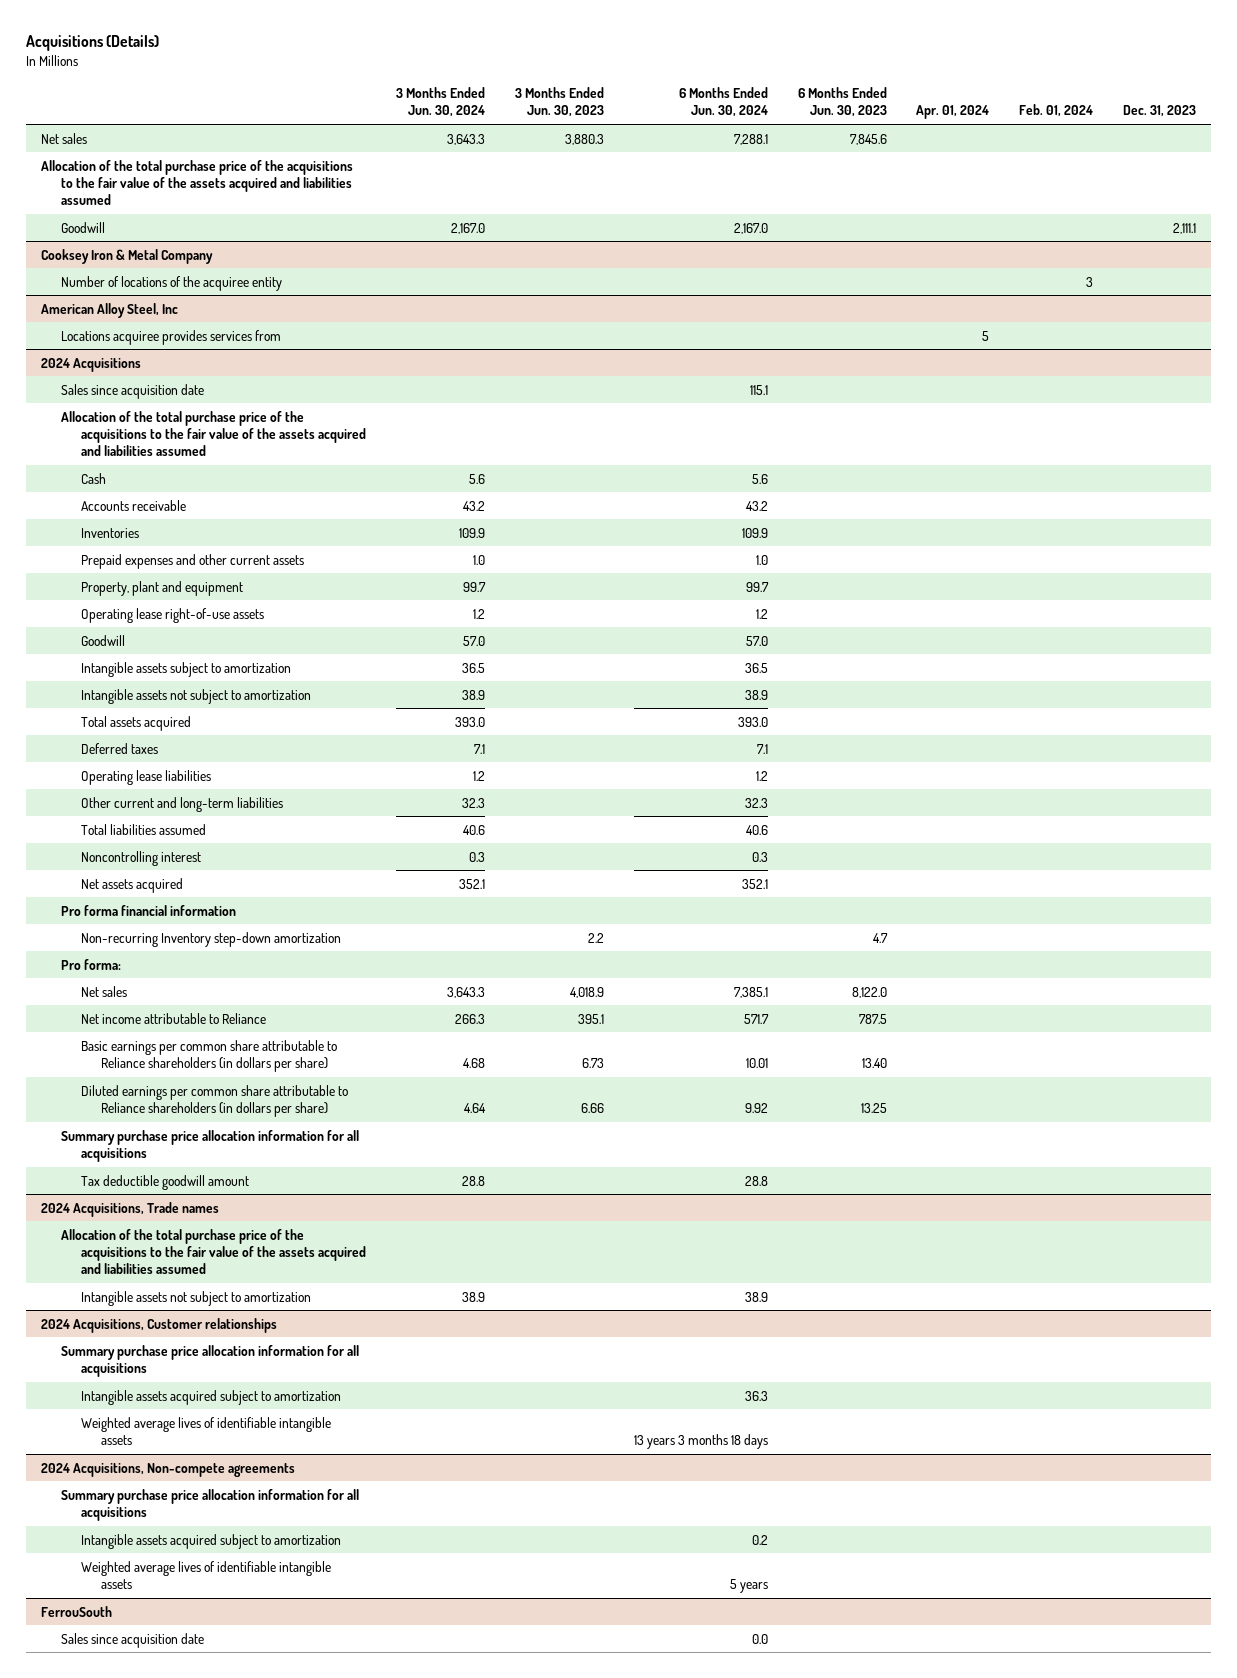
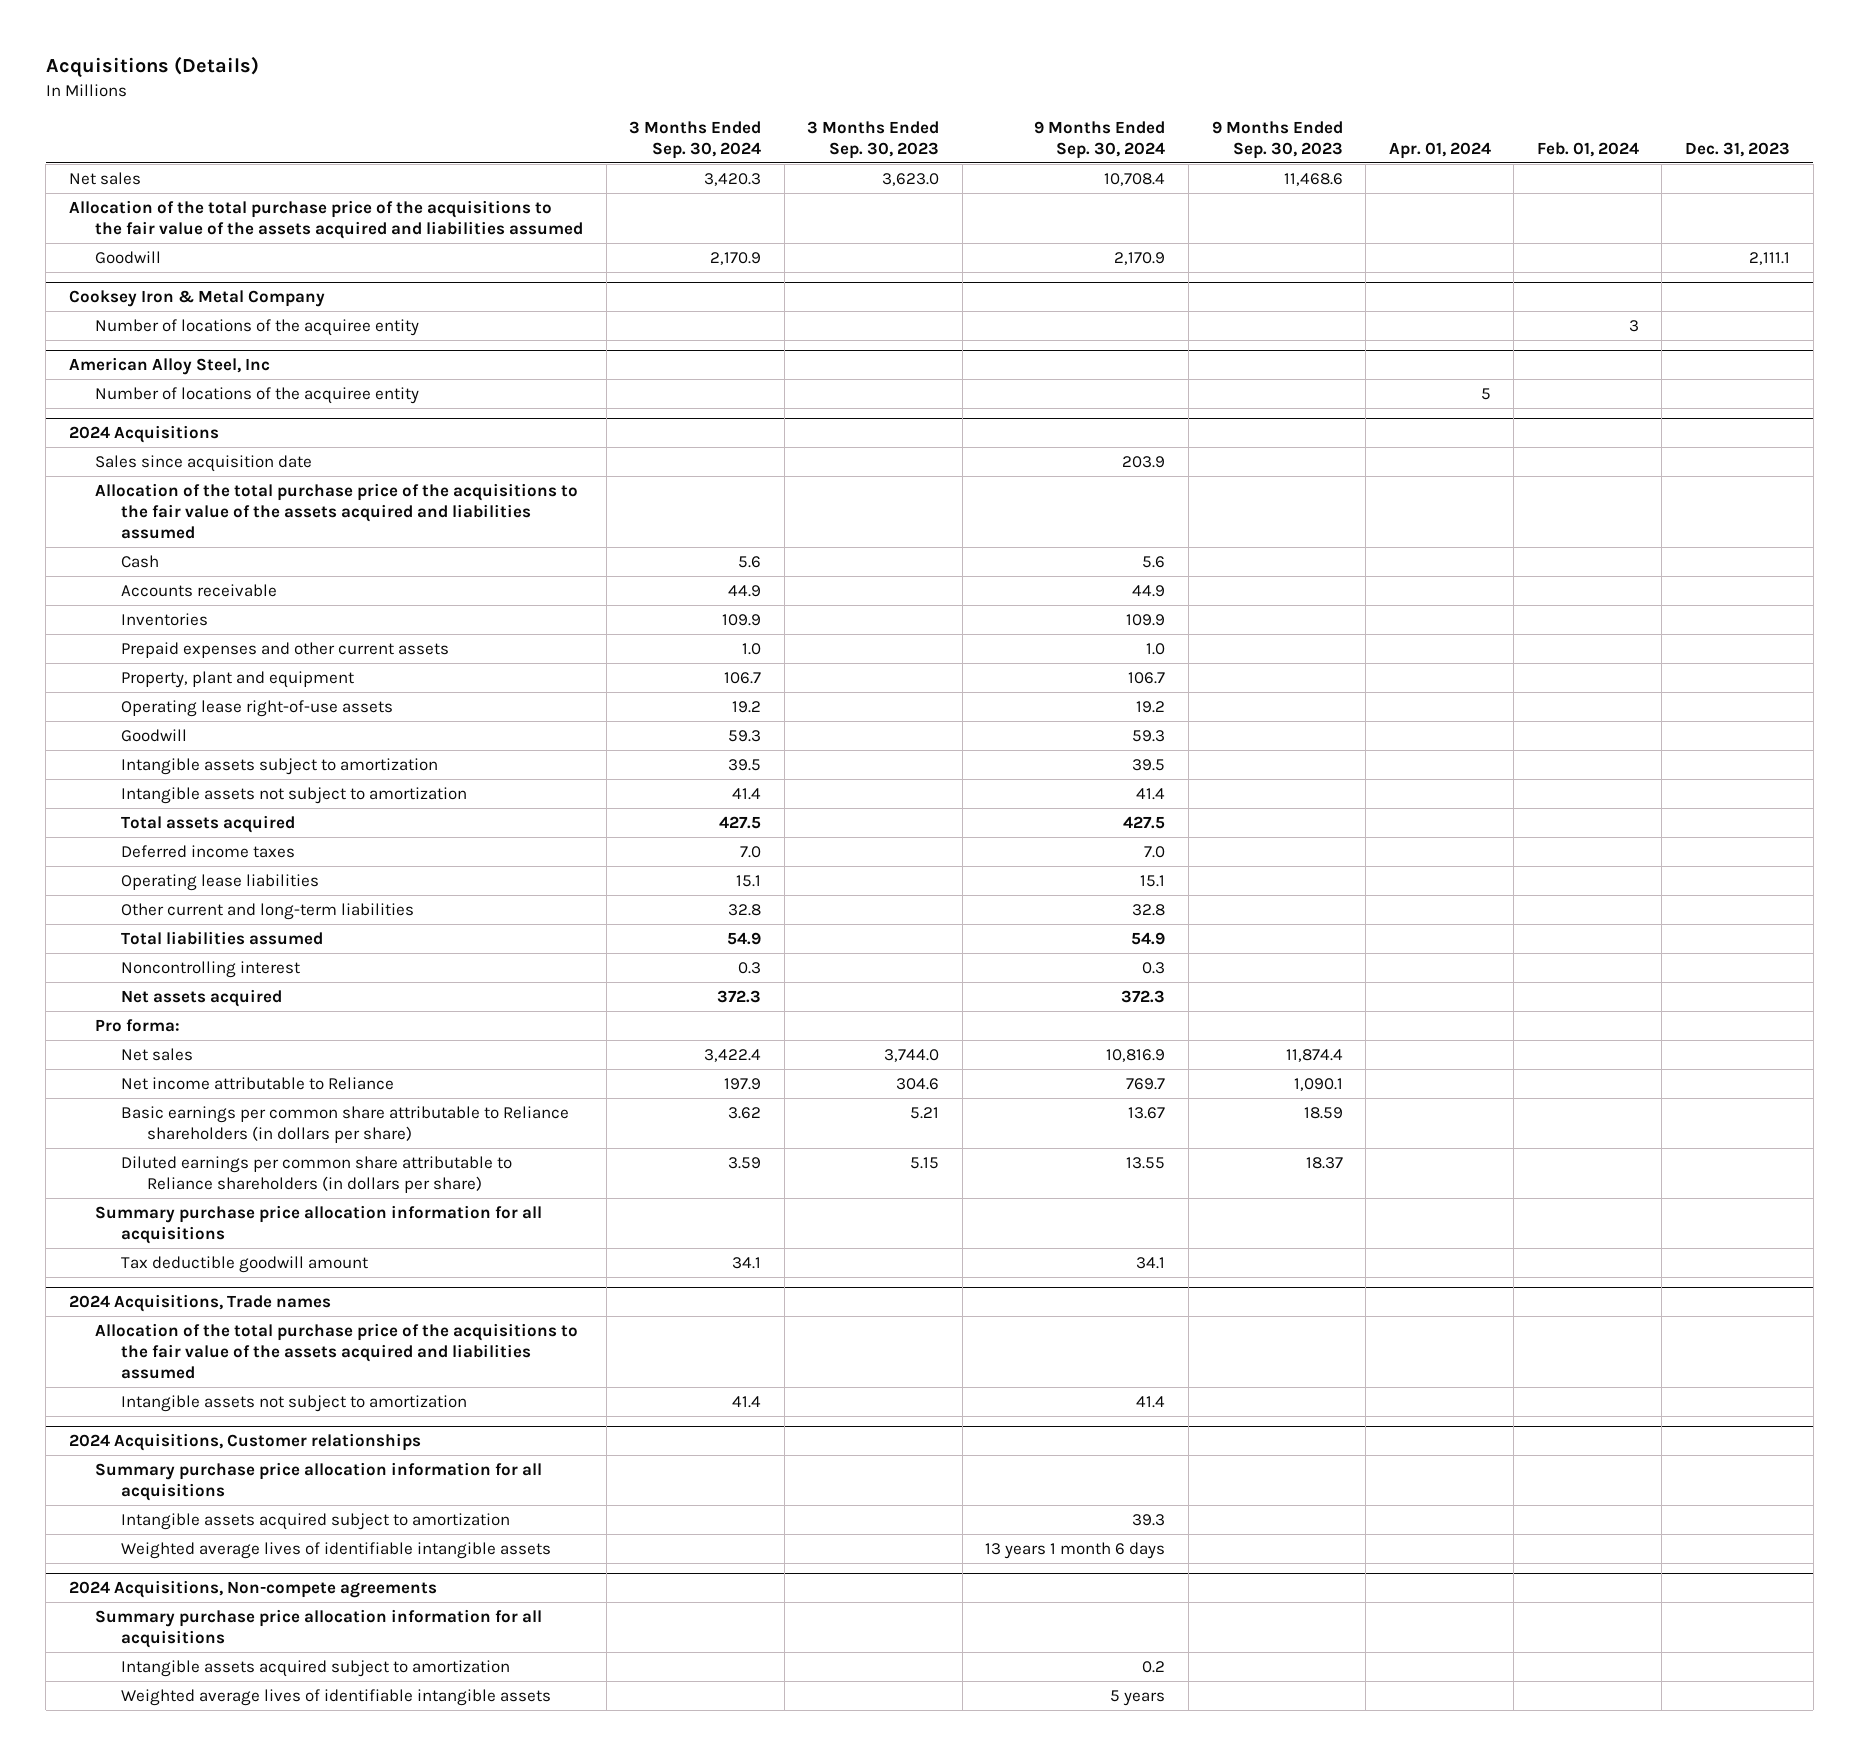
- | 3 Months Ended Jun. 30, 2024 | 3 Months Ended Jun. 30, 2023 | 6 Months Ended Jun. 30, 2024 | 6 Months Ended Jun. 30, 2023 | Apr. 01, 2024 | Feb. 01, 2024 | Dec. 31, 2023
+ | 3 Months Ended Sep. 30, 2024 | 3 Months Ended Sep. 30, 2023 | 9 Months Ended Sep. 30, 2024 | 9 Months Ended Sep. 30, 2023 | Apr. 01, 2024 | Feb. 01, 2024 | Dec. 31, 2023
@ American Alloy Steel, Inc
- Locations acquiree provides services from | | | | | 5 | |
+ Number of locations of the acquiree entity | | | | | 5 | |
@ 2024 Acquisitions
- Deferred taxes | 7.1 | | 7.1 | | | |
+ Deferred income taxes | 7.0 | | 7.0 | | | |
- Pro forma financial information
- Non-recurring Inventory step-down amortization | | 2.2 | | 4.7 | | |
- FerrouSouth
- Sales since acquisition date | | | 0.0 | | | |

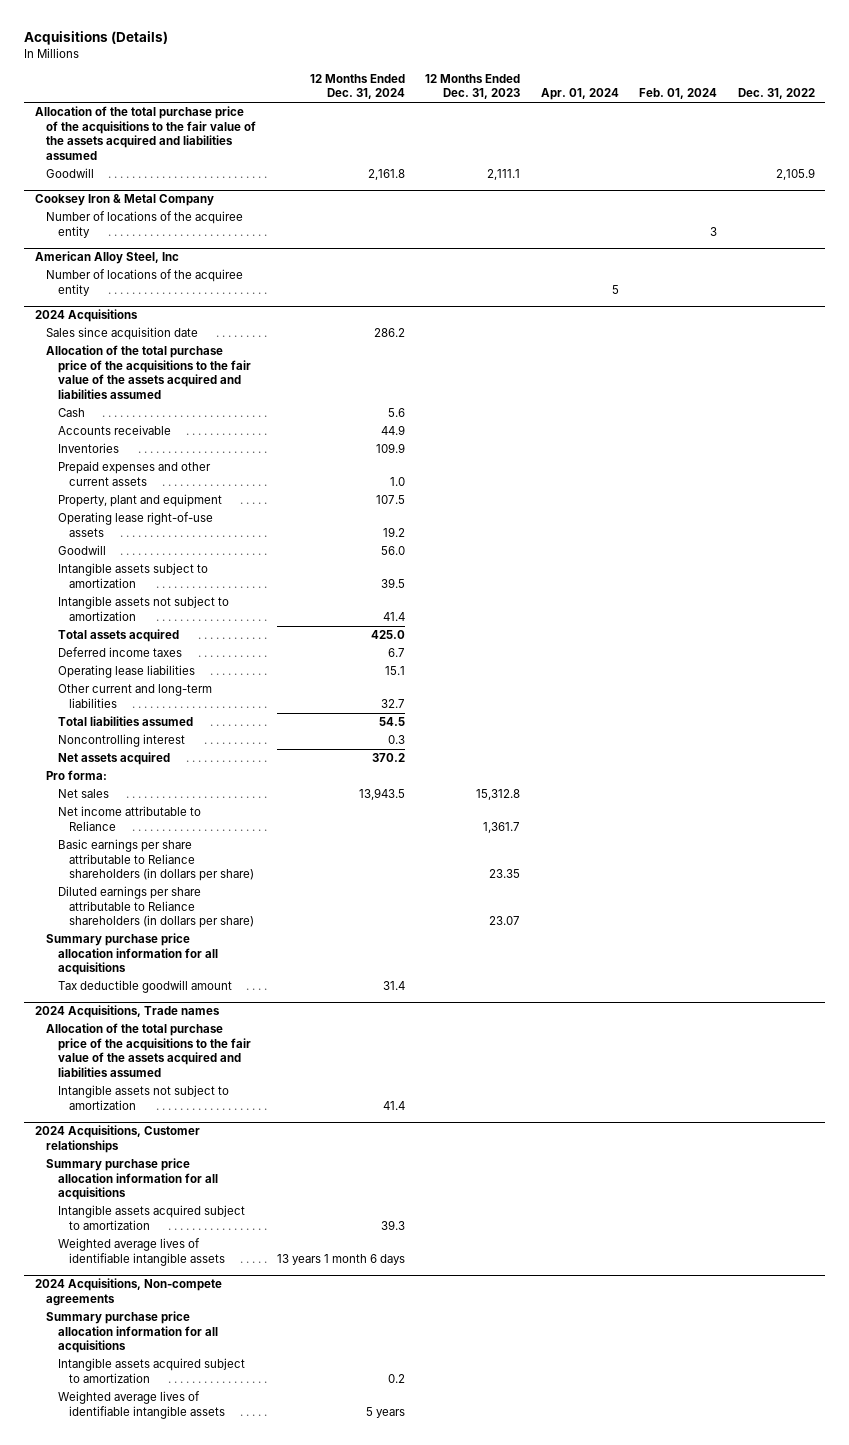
- | 3 Months Ended Sep. 30, 2024 | 3 Months Ended Sep. 30, 2023 | 9 Months Ended Sep. 30, 2024 | 9 Months Ended Sep. 30, 2023 | Apr. 01, 2024 | Feb. 01, 2024 | Dec. 31, 2023
+ | 12 Months Ended Dec. 31, 2024 | 12 Months Ended Dec. 31, 2023 | Apr. 01, 2024 | Feb. 01, 2024 | Dec. 31, 2022
- Net sales | 3,420.3 | 3,623.0 | 10,708.4 | 11,468.6 | | |
@ 2024 Acquisitions
- Basic earnings per common share attributable to Reliance shareholders (in dollars per share) | 3.62 | 5.21 | 13.67 | 18.59 | | |
- Diluted earnings per common share attributable to Reliance shareholders (in dollars per share) | 3.59 | 5.15 | 13.55 | 18.37 | | |
+ Basic earnings per share attributable to Reliance shareholders (in dollars per share) | | 23.35 | | |
+ Diluted earnings per share attributable to Reliance shareholders (in dollars per share) | | 23.07 | | |

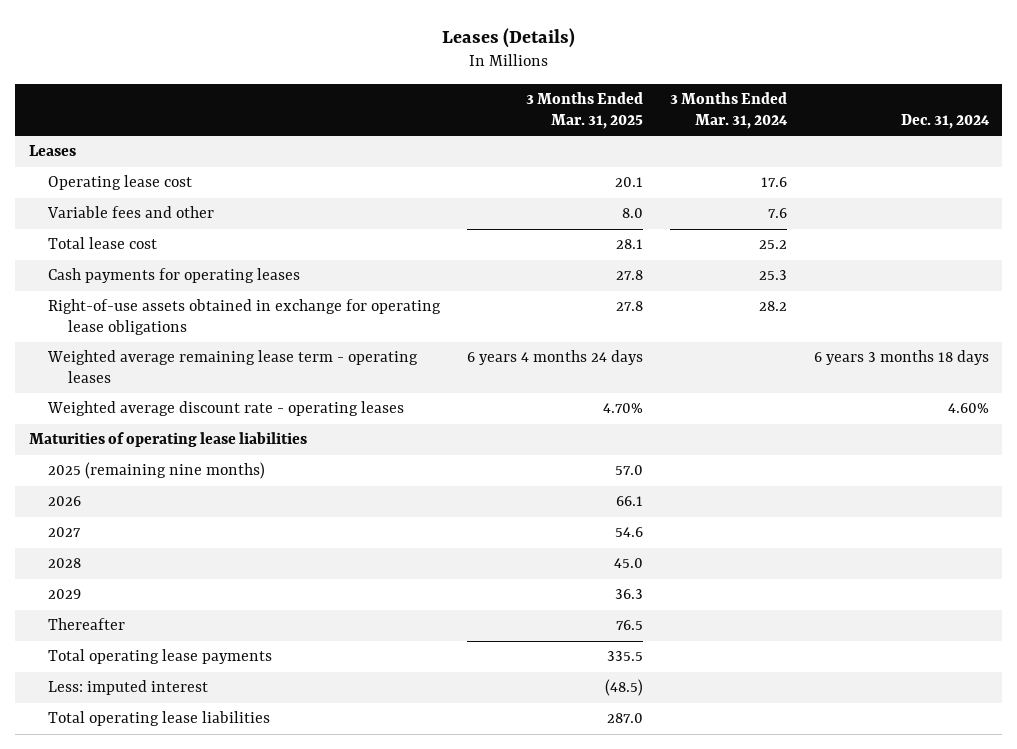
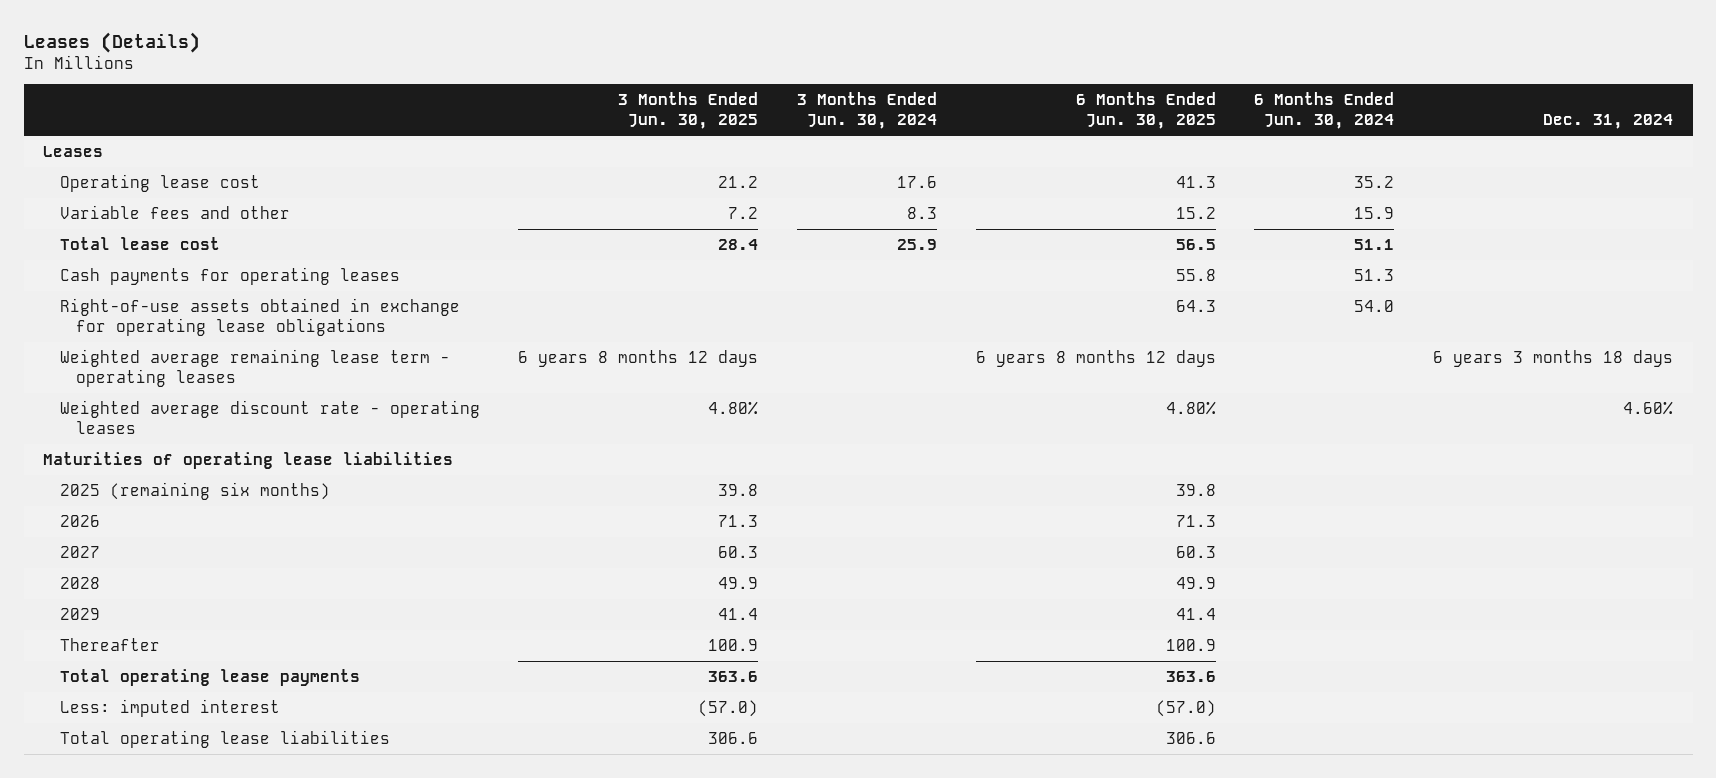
- | 3 Months Ended Mar. 31, 2025 | 3 Months Ended Mar. 31, 2024 | Dec. 31, 2024
+ | 3 Months Ended Jun. 30, 2025 | 3 Months Ended Jun. 30, 2024 | 6 Months Ended Jun. 30, 2025 | 6 Months Ended Jun. 30, 2024 | Dec. 31, 2024
- 2025 (remaining nine months) | 57.0 | |
+ 2025 (remaining six months) | 39.8 | | 39.8 | |

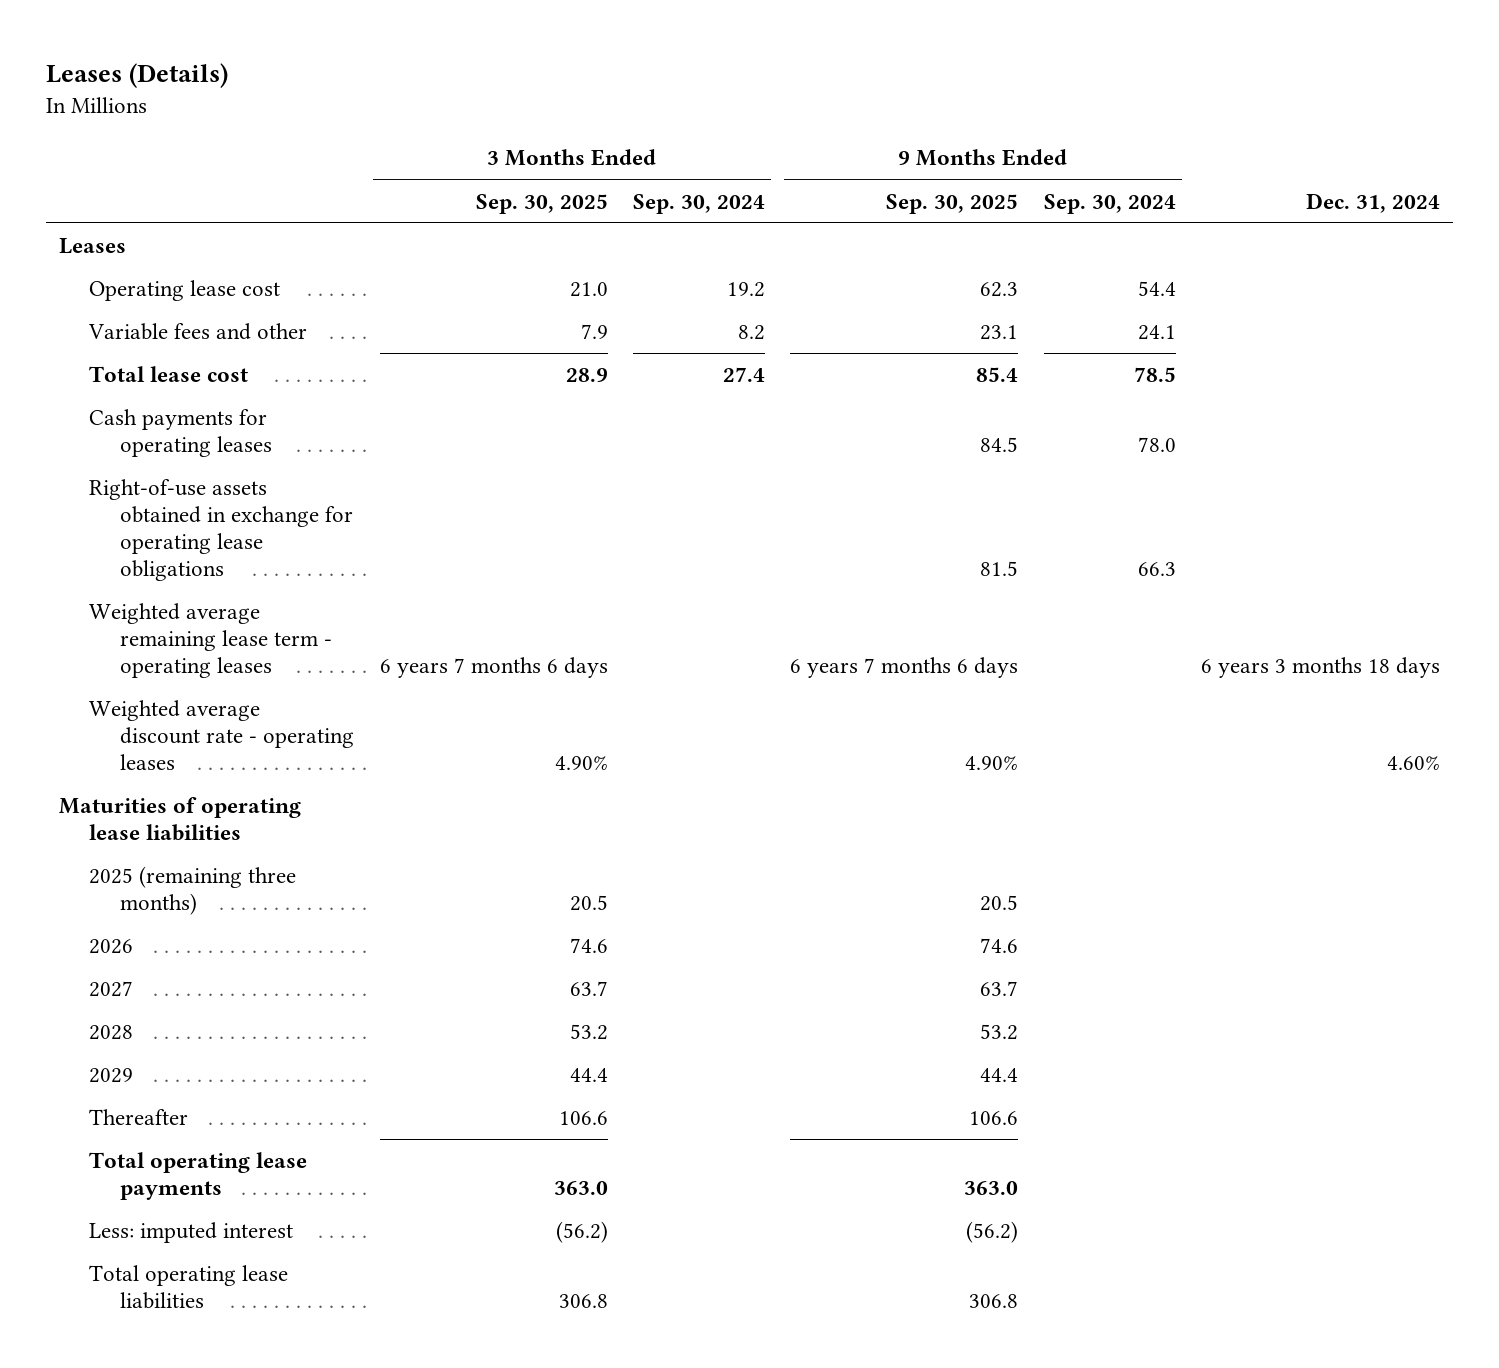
- | 3 Months Ended Jun. 30, 2025 | 3 Months Ended Jun. 30, 2024 | 6 Months Ended Jun. 30, 2025 | 6 Months Ended Jun. 30, 2024 | Dec. 31, 2024
+ | 3 Months Ended Sep. 30, 2025 | 3 Months Ended Sep. 30, 2024 | 9 Months Ended Sep. 30, 2025 | 9 Months Ended Sep. 30, 2024 | Dec. 31, 2024
- 2025 (remaining six months) | 39.8 | | 39.8 | |
+ 2025 (remaining three months) | 20.5 | | 20.5 | |

